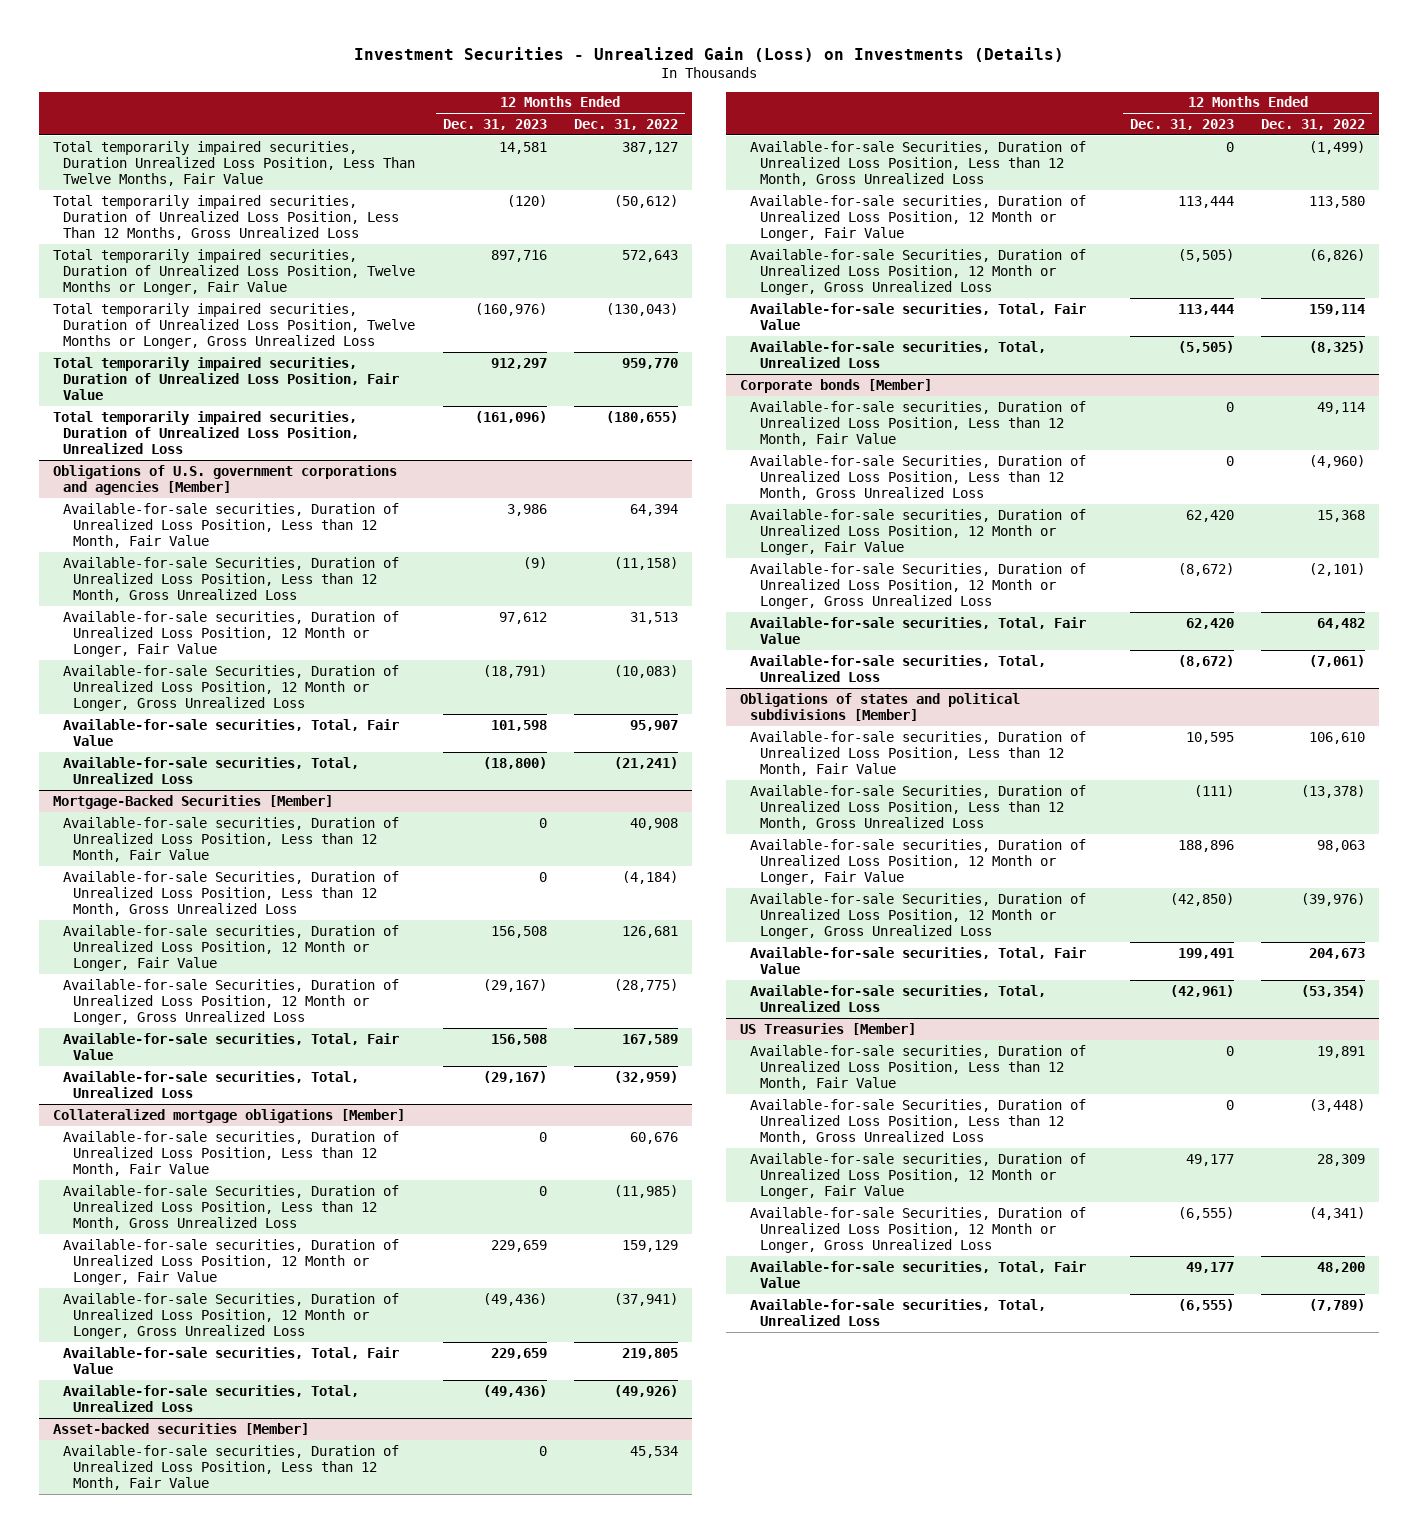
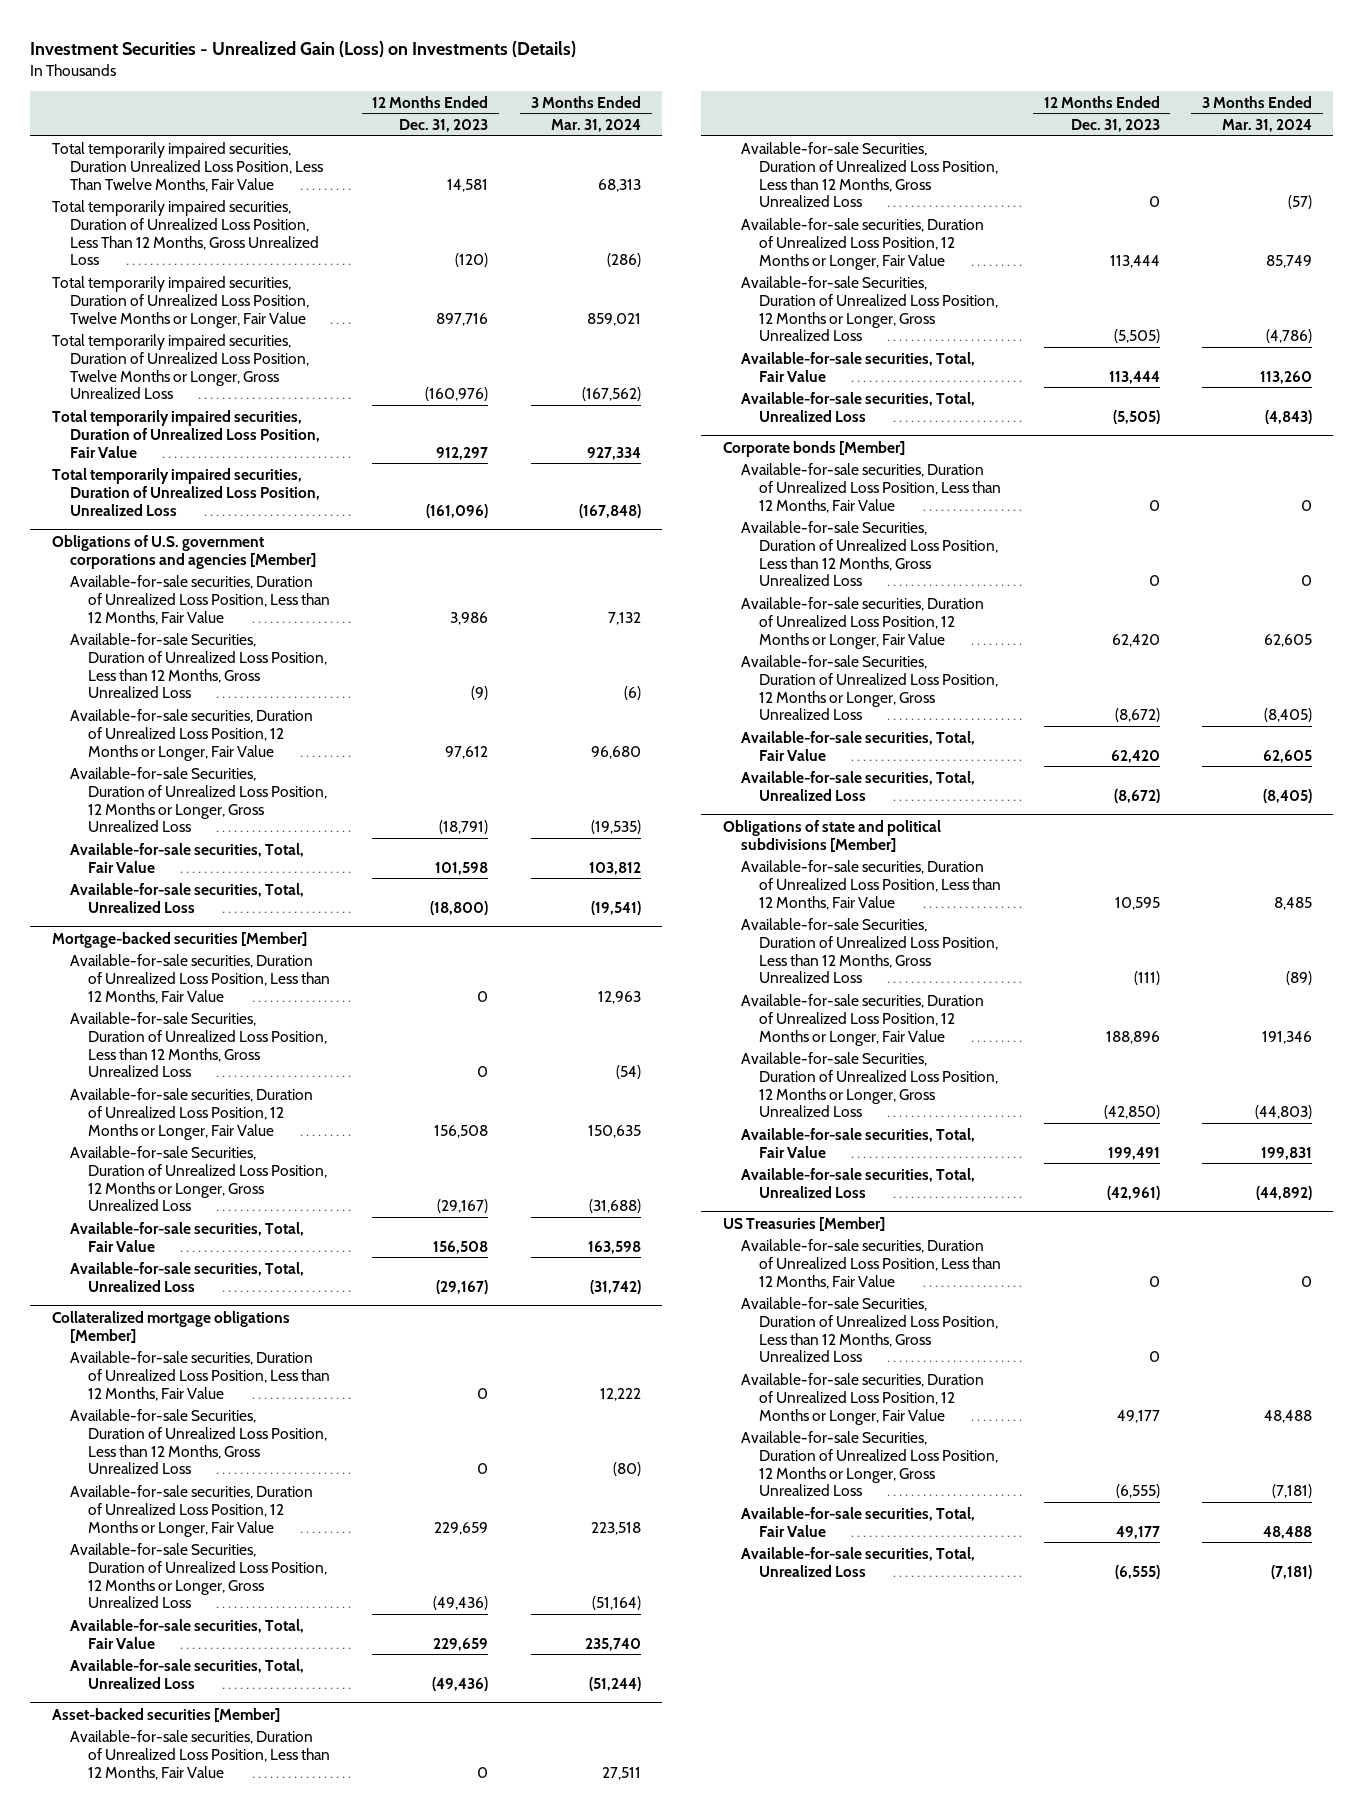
- | 12 Months Ended Dec. 31, 2023 | 12 Months Ended Dec. 31, 2022
+ | 12 Months Ended Dec. 31, 2023 | 3 Months Ended Mar. 31, 2024
@ Obligations of U.S. government corporations and agencies [Member]
- Available-for-sale securities, Duration of Unrealized Loss Position, Less than 12 Month, Fair Value | 3,986 | 64,394
- Available-for-sale Securities, Duration of Unrealized Loss Position, Less than 12 Month, Gross Unrealized Loss | (9) | (11,158)
- Available-for-sale securities, Duration of Unrealized Loss Position, 12 Month or Longer, Fair Value | 97,612 | 31,513
- Available-for-sale Securities, Duration of Unrealized Loss Position, 12 Month or Longer, Gross Unrealized Loss | (18,791) | (10,083)
+ Available-for-sale securities, Duration of Unrealized Loss Position, Less than 12 Months, Fair Value | 3,986 | 7,132
+ Available-for-sale Securities, Duration of Unrealized Loss Position, Less than 12 Months, Gross Unrealized Loss | (9) | (6)
+ Available-for-sale securities, Duration of Unrealized Loss Position, 12 Months or Longer, Fair Value | 97,612 | 96,680
+ Available-for-sale Securities, Duration of Unrealized Loss Position, 12 Months or Longer, Gross Unrealized Loss | (18,791) | (19,535)
- Mortgage-Backed Securities [Member]
- Available-for-sale securities, Duration of Unrealized Loss Position, Less than 12 Month, Fair Value | 0 | 40,908
- Available-for-sale Securities, Duration of Unrealized Loss Position, Less than 12 Month, Gross Unrealized Loss | 0 | (4,184)
- Available-for-sale securities, Duration of Unrealized Loss Position, 12 Month or Longer, Fair Value | 156,508 | 126,681
- Available-for-sale Securities, Duration of Unrealized Loss Position, 12 Month or Longer, Gross Unrealized Loss | (29,167) | (28,775)
+ Mortgage-backed securities [Member]
+ Available-for-sale securities, Duration of Unrealized Loss Position, Less than 12 Months, Fair Value | 0 | 12,963
+ Available-for-sale Securities, Duration of Unrealized Loss Position, Less than 12 Months, Gross Unrealized Loss | 0 | (54)
+ Available-for-sale securities, Duration of Unrealized Loss Position, 12 Months or Longer, Fair Value | 156,508 | 150,635
+ Available-for-sale Securities, Duration of Unrealized Loss Position, 12 Months or Longer, Gross Unrealized Loss | (29,167) | (31,688)
@ Collateralized mortgage obligations [Member]
- Available-for-sale securities, Duration of Unrealized Loss Position, Less than 12 Month, Fair Value | 0 | 60,676
- Available-for-sale Securities, Duration of Unrealized Loss Position, Less than 12 Month, Gross Unrealized Loss | 0 | (11,985)
- Available-for-sale securities, Duration of Unrealized Loss Position, 12 Month or Longer, Fair Value | 229,659 | 159,129
- Available-for-sale Securities, Duration of Unrealized Loss Position, 12 Month or Longer, Gross Unrealized Loss | (49,436) | (37,941)
+ Available-for-sale securities, Duration of Unrealized Loss Position, Less than 12 Months, Fair Value | 0 | 12,222
+ Available-for-sale Securities, Duration of Unrealized Loss Position, Less than 12 Months, Gross Unrealized Loss | 0 | (80)
+ Available-for-sale securities, Duration of Unrealized Loss Position, 12 Months or Longer, Fair Value | 229,659 | 223,518
+ Available-for-sale Securities, Duration of Unrealized Loss Position, 12 Months or Longer, Gross Unrealized Loss | (49,436) | (51,164)
@ Asset-backed securities [Member]
- Available-for-sale securities, Duration of Unrealized Loss Position, Less than 12 Month, Fair Value | 0 | 45,534
- Available-for-sale Securities, Duration of Unrealized Loss Position, Less than 12 Month, Gross Unrealized Loss | 0 | (1,499)
- Available-for-sale securities, Duration of Unrealized Loss Position, 12 Month or Longer, Fair Value | 113,444 | 113,580
- Available-for-sale Securities, Duration of Unrealized Loss Position, 12 Month or Longer, Gross Unrealized Loss | (5,505) | (6,826)
+ Available-for-sale securities, Duration of Unrealized Loss Position, Less than 12 Months, Fair Value | 0 | 27,511
+ Available-for-sale Securities, Duration of Unrealized Loss Position, Less than 12 Months, Gross Unrealized Loss | 0 | (57)
+ Available-for-sale securities, Duration of Unrealized Loss Position, 12 Months or Longer, Fair Value | 113,444 | 85,749
+ Available-for-sale Securities, Duration of Unrealized Loss Position, 12 Months or Longer, Gross Unrealized Loss | (5,505) | (4,786)
@ Corporate bonds [Member]
- Available-for-sale securities, Duration of Unrealized Loss Position, Less than 12 Month, Fair Value | 0 | 49,114
- Available-for-sale Securities, Duration of Unrealized Loss Position, Less than 12 Month, Gross Unrealized Loss | 0 | (4,960)
- Available-for-sale securities, Duration of Unrealized Loss Position, 12 Month or Longer, Fair Value | 62,420 | 15,368
- Available-for-sale Securities, Duration of Unrealized Loss Position, 12 Month or Longer, Gross Unrealized Loss | (8,672) | (2,101)
+ Available-for-sale securities, Duration of Unrealized Loss Position, Less than 12 Months, Fair Value | 0 | 0
+ Available-for-sale Securities, Duration of Unrealized Loss Position, Less than 12 Months, Gross Unrealized Loss | 0 | 0
+ Available-for-sale securities, Duration of Unrealized Loss Position, 12 Months or Longer, Fair Value | 62,420 | 62,605
+ Available-for-sale Securities, Duration of Unrealized Loss Position, 12 Months or Longer, Gross Unrealized Loss | (8,672) | (8,405)
- Obligations of states and political subdivisions [Member]
- Available-for-sale securities, Duration of Unrealized Loss Position, Less than 12 Month, Fair Value | 10,595 | 106,610
- Available-for-sale Securities, Duration of Unrealized Loss Position, Less than 12 Month, Gross Unrealized Loss | (111) | (13,378)
- Available-for-sale securities, Duration of Unrealized Loss Position, 12 Month or Longer, Fair Value | 188,896 | 98,063
- Available-for-sale Securities, Duration of Unrealized Loss Position, 12 Month or Longer, Gross Unrealized Loss | (42,850) | (39,976)
+ Obligations of state and political subdivisions [Member]
+ Available-for-sale securities, Duration of Unrealized Loss Position, Less than 12 Months, Fair Value | 10,595 | 8,485
+ Available-for-sale Securities, Duration of Unrealized Loss Position, Less than 12 Months, Gross Unrealized Loss | (111) | (89)
+ Available-for-sale securities, Duration of Unrealized Loss Position, 12 Months or Longer, Fair Value | 188,896 | 191,346
+ Available-for-sale Securities, Duration of Unrealized Loss Position, 12 Months or Longer, Gross Unrealized Loss | (42,850) | (44,803)
@ US Treasuries [Member]
- Available-for-sale securities, Duration of Unrealized Loss Position, Less than 12 Month, Fair Value | 0 | 19,891
- Available-for-sale Securities, Duration of Unrealized Loss Position, Less than 12 Month, Gross Unrealized Loss | 0 | (3,448)
- Available-for-sale securities, Duration of Unrealized Loss Position, 12 Month or Longer, Fair Value | 49,177 | 28,309
- Available-for-sale Securities, Duration of Unrealized Loss Position, 12 Month or Longer, Gross Unrealized Loss | (6,555) | (4,341)
+ Available-for-sale securities, Duration of Unrealized Loss Position, Less than 12 Months, Fair Value | 0 | 0
+ Available-for-sale Securities, Duration of Unrealized Loss Position, Less than 12 Months, Gross Unrealized Loss | 0 |
+ Available-for-sale securities, Duration of Unrealized Loss Position, 12 Months or Longer, Fair Value | 49,177 | 48,488
+ Available-for-sale Securities, Duration of Unrealized Loss Position, 12 Months or Longer, Gross Unrealized Loss | (6,555) | (7,181)

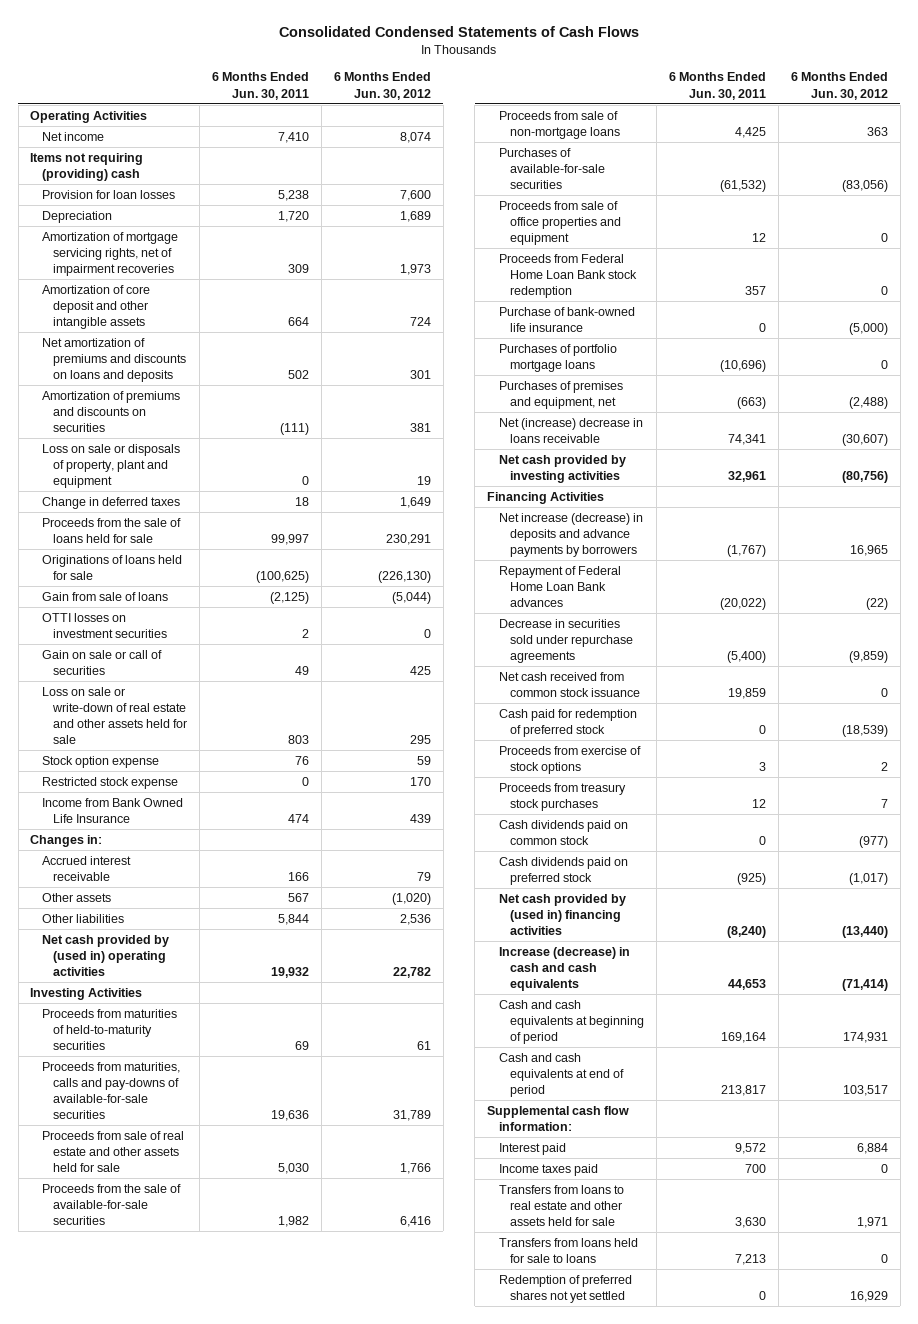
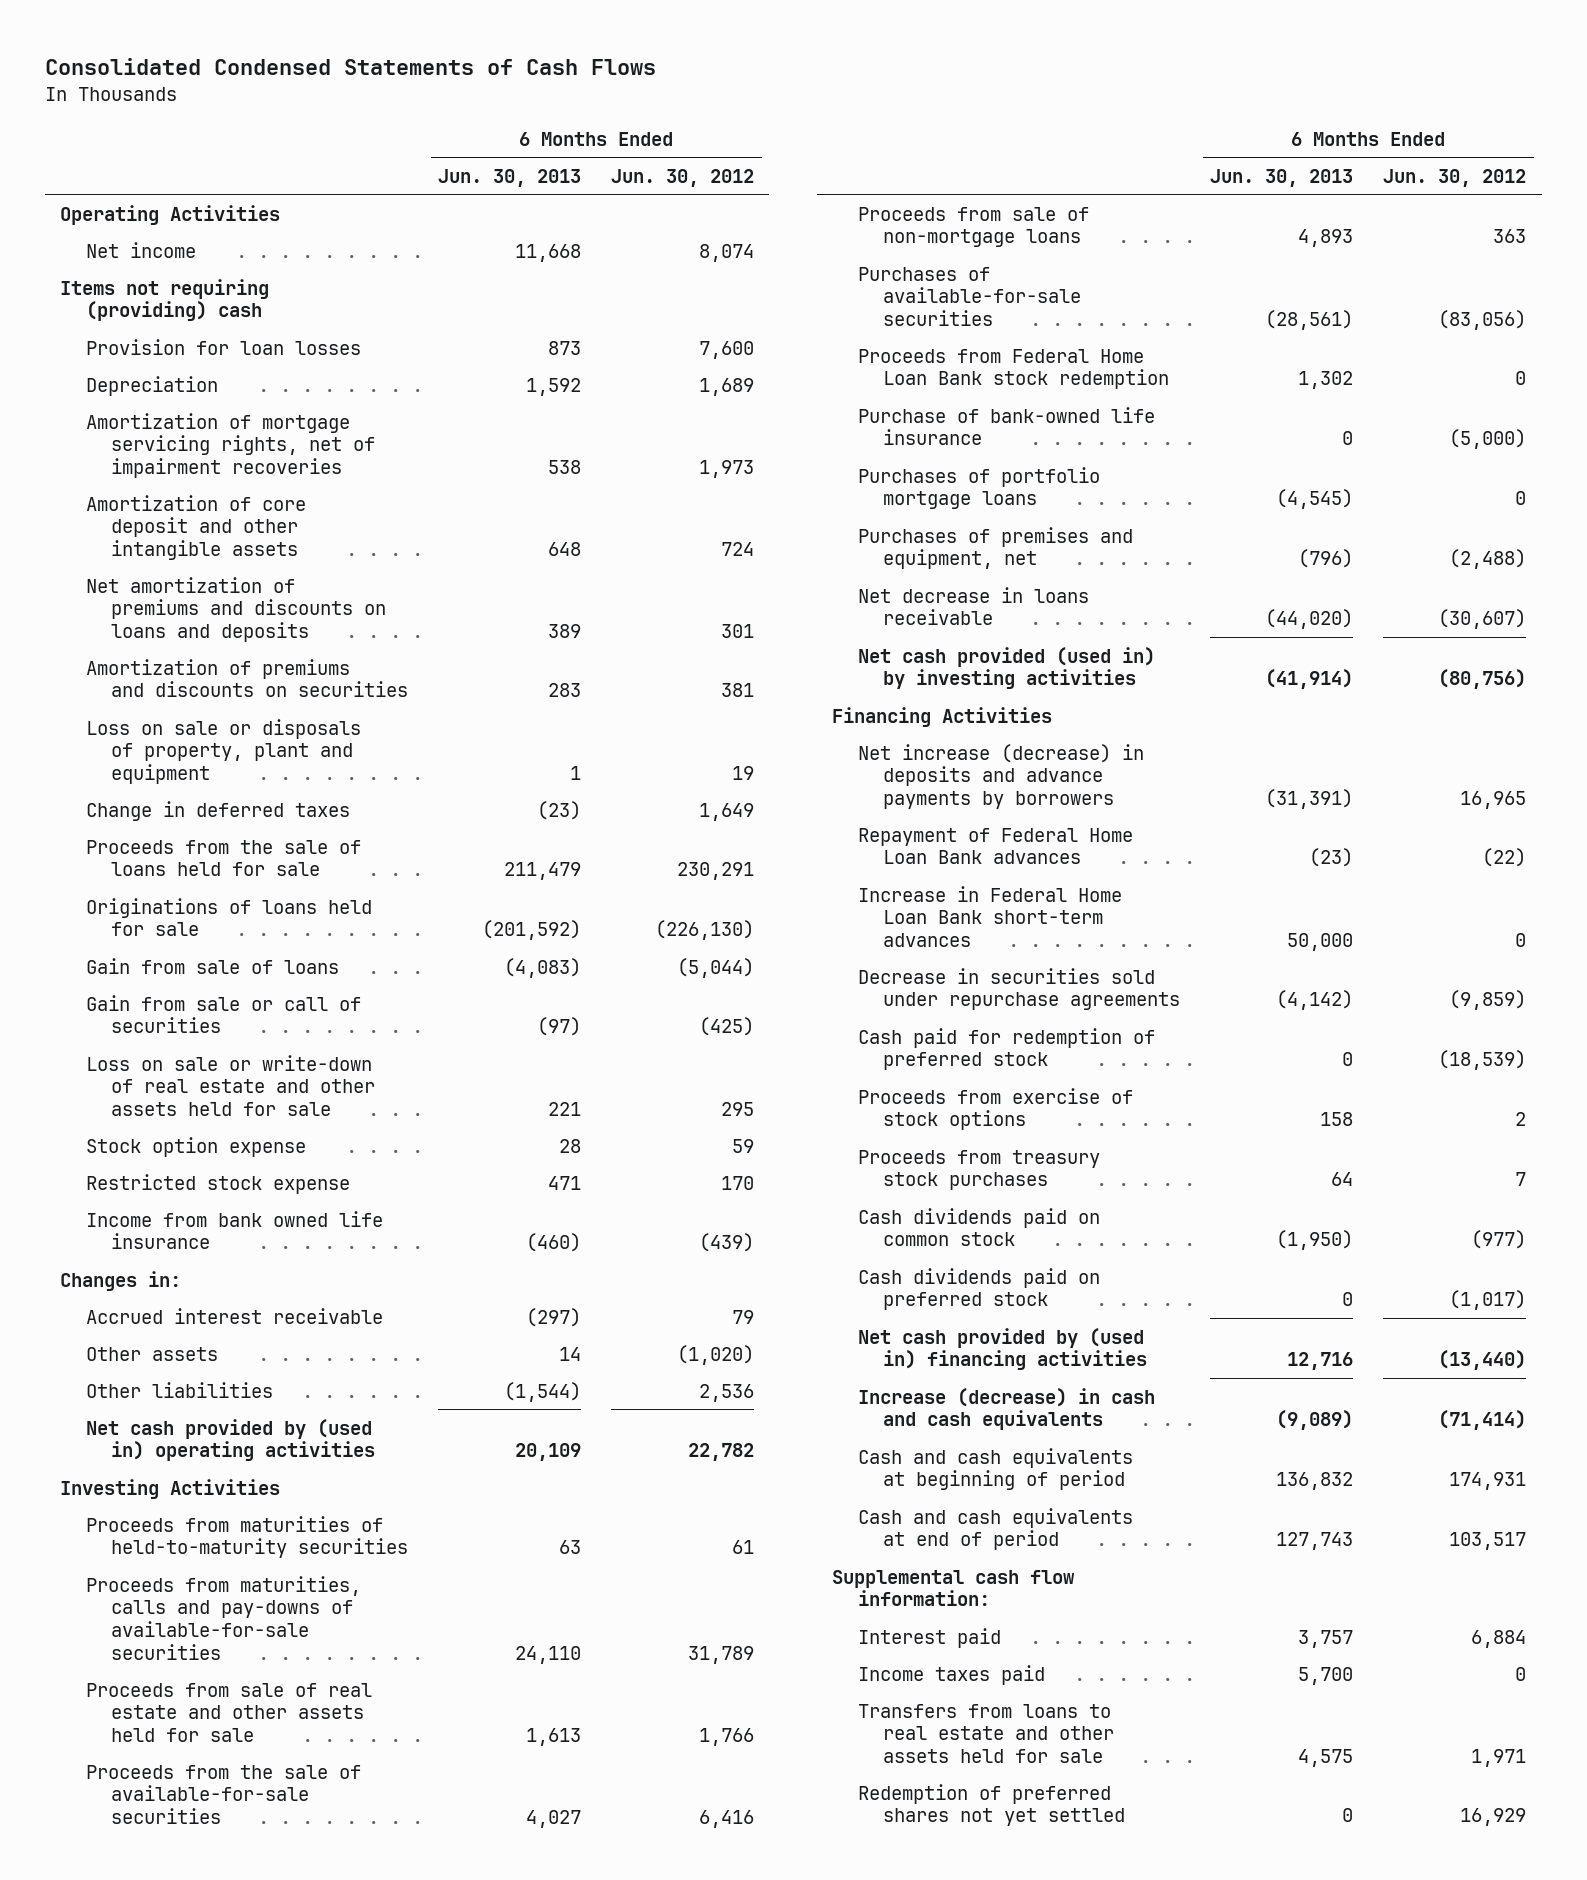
- | 6 Months Ended Jun. 30, 2011 | 6 Months Ended Jun. 30, 2012
+ | 6 Months Ended Jun. 30, 2013 | 6 Months Ended Jun. 30, 2012
- OTTI losses on investment securities | 2 | 0
- Gain on sale or call of securities | 49 | 425
+ Gain from sale or call of securities | (97) | (425)
- Income from Bank Owned Life Insurance | 474 | 439
+ Income from bank owned life insurance | (460) | (439)
- Proceeds from sale of office properties and equipment | 12 | 0
- Net (increase) decrease in loans receivable | 74,341 | (30,607)
- Net cash provided by investing activities | 32,961 | (80,756)
+ Net decrease in loans receivable | (44,020) | (30,607)
+ Net cash provided (used in) by investing activities | (41,914) | (80,756)
+ Increase in Federal Home Loan Bank short-term advances | 50,000 | 0
- Net cash received from common stock issuance | 19,859 | 0
- Transfers from loans held for sale to loans | 7,213 | 0

